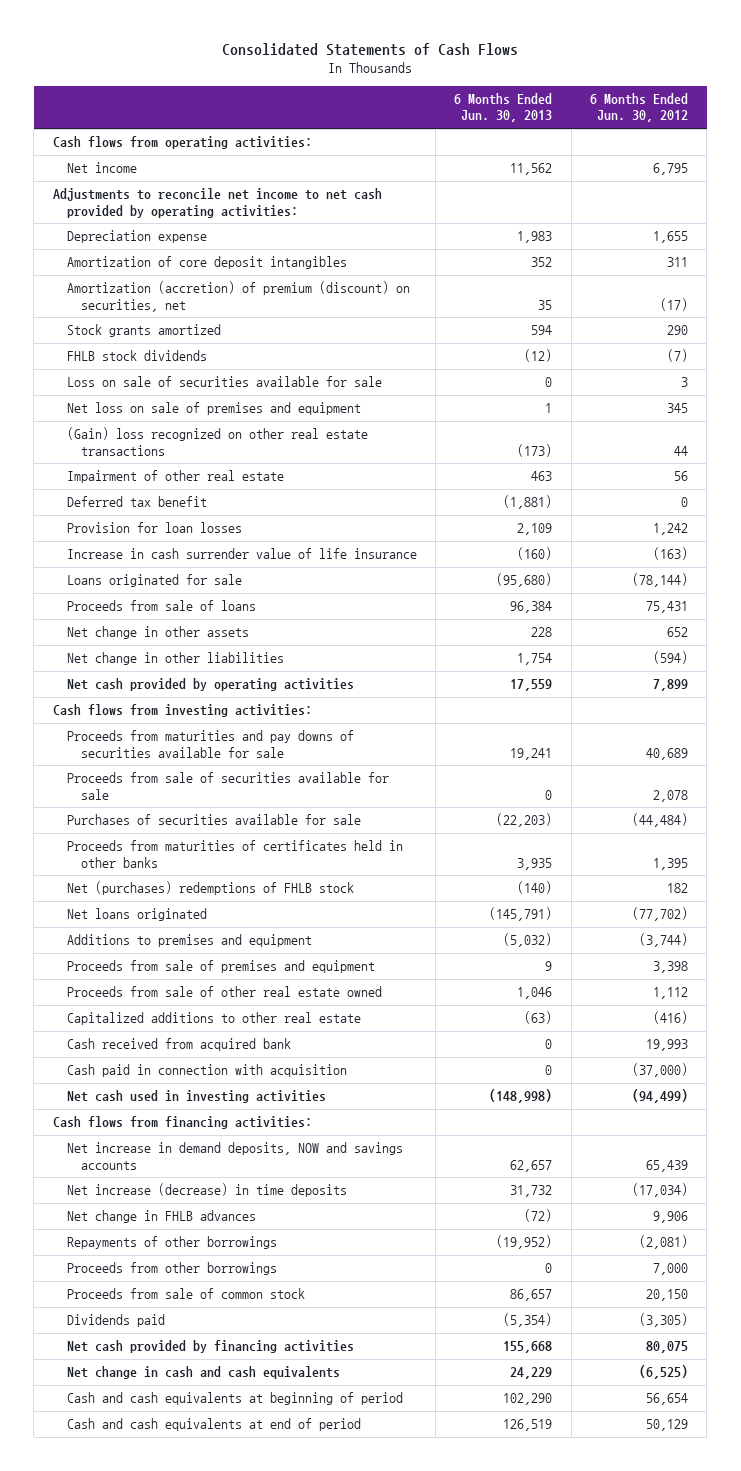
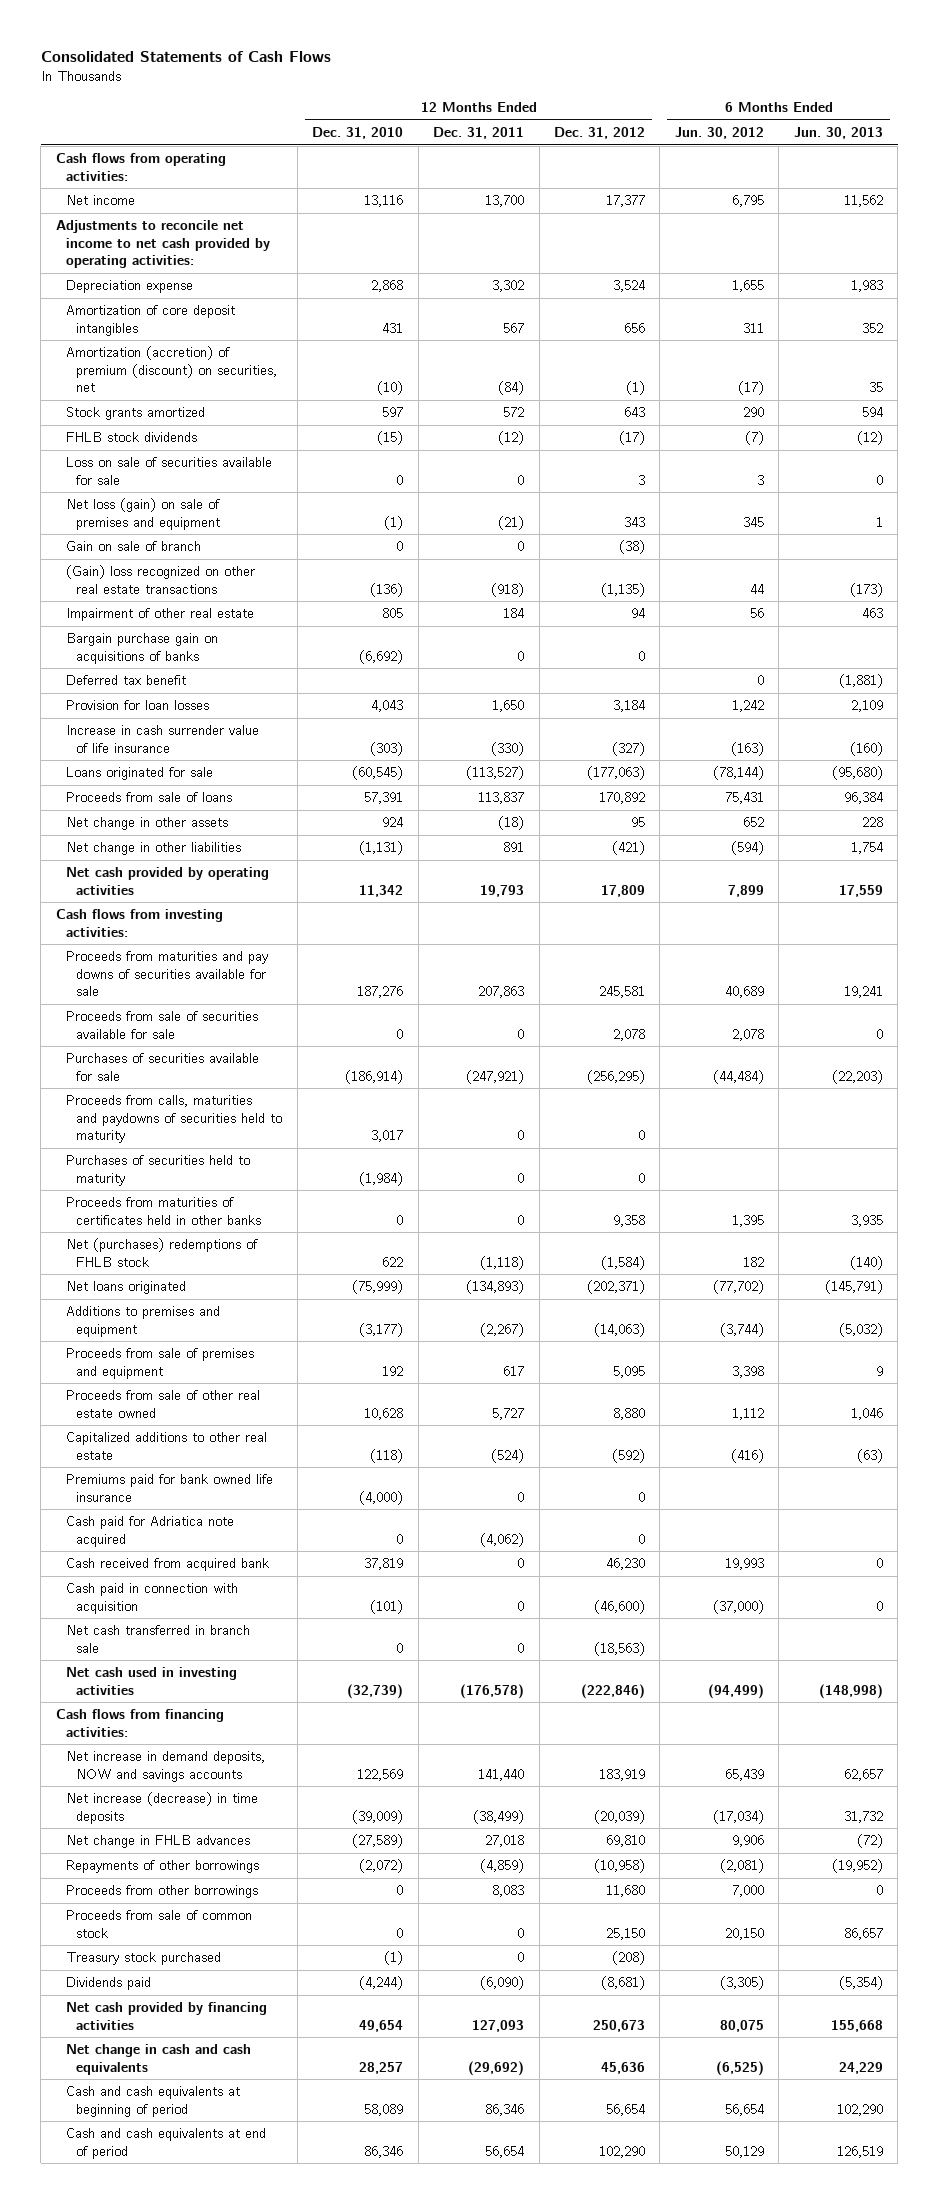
- | 6 Months Ended Jun. 30, 2013 | 6 Months Ended Jun. 30, 2012
+ | 12 Months Ended Dec. 31, 2010 | 12 Months Ended Dec. 31, 2011 | 12 Months Ended Dec. 31, 2012 | 6 Months Ended Jun. 30, 2012 | 6 Months Ended Jun. 30, 2013
- Net loss on sale of premises and equipment | 1 | 345
+ Net loss (gain) on sale of premises and equipment | (1) | (21) | 343 | 345 | 1
+ Gain on sale of branch | 0 | 0 | (38) | |
+ Bargain purchase gain on acquisitions of banks | (6,692) | 0 | 0 | |
+ Proceeds from calls, maturities and paydowns of securities held to maturity | 3,017 | 0 | 0 | |
+ Purchases of securities held to maturity | (1,984) | 0 | 0 | |
+ Premiums paid for bank owned life insurance | (4,000) | 0 | 0 | |
+ Cash paid for Adriatica note acquired | 0 | (4,062) | 0 | |
+ Net cash transferred in branch sale | 0 | 0 | (18,563) | |
+ Treasury stock purchased | (1) | 0 | (208) | |

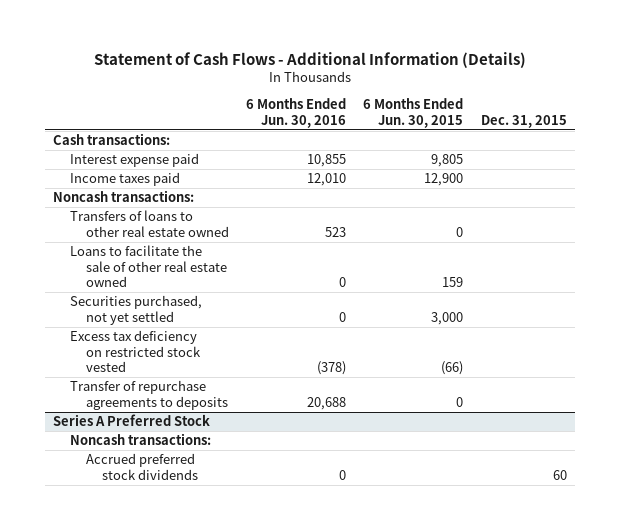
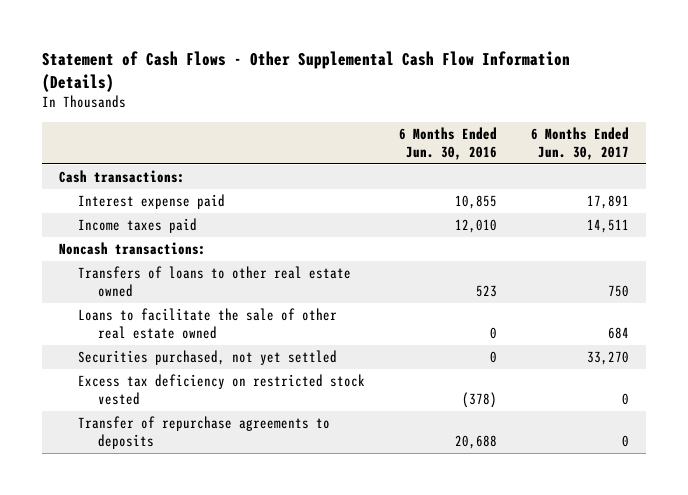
- Statement of Cash Flows - Additional Information (Details)
+ Statement of Cash Flows - Other Supplemental Cash Flow Information (Details)
- | 6 Months Ended Jun. 30, 2016 | 6 Months Ended Jun. 30, 2015 | Dec. 31, 2015
+ | 6 Months Ended Jun. 30, 2016 | 6 Months Ended Jun. 30, 2017
- Series A Preferred Stock
- Noncash transactions:
- Accrued preferred stock dividends | 0 | | 60

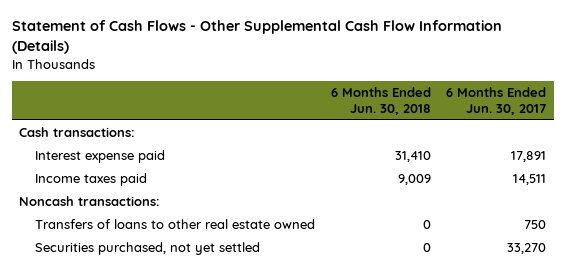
- | 6 Months Ended Jun. 30, 2016 | 6 Months Ended Jun. 30, 2017
+ | 6 Months Ended Jun. 30, 2018 | 6 Months Ended Jun. 30, 2017
- Loans to facilitate the sale of other real estate owned | 0 | 684
- Excess tax deficiency on restricted stock vested | (378) | 0
- Transfer of repurchase agreements to deposits | 20,688 | 0

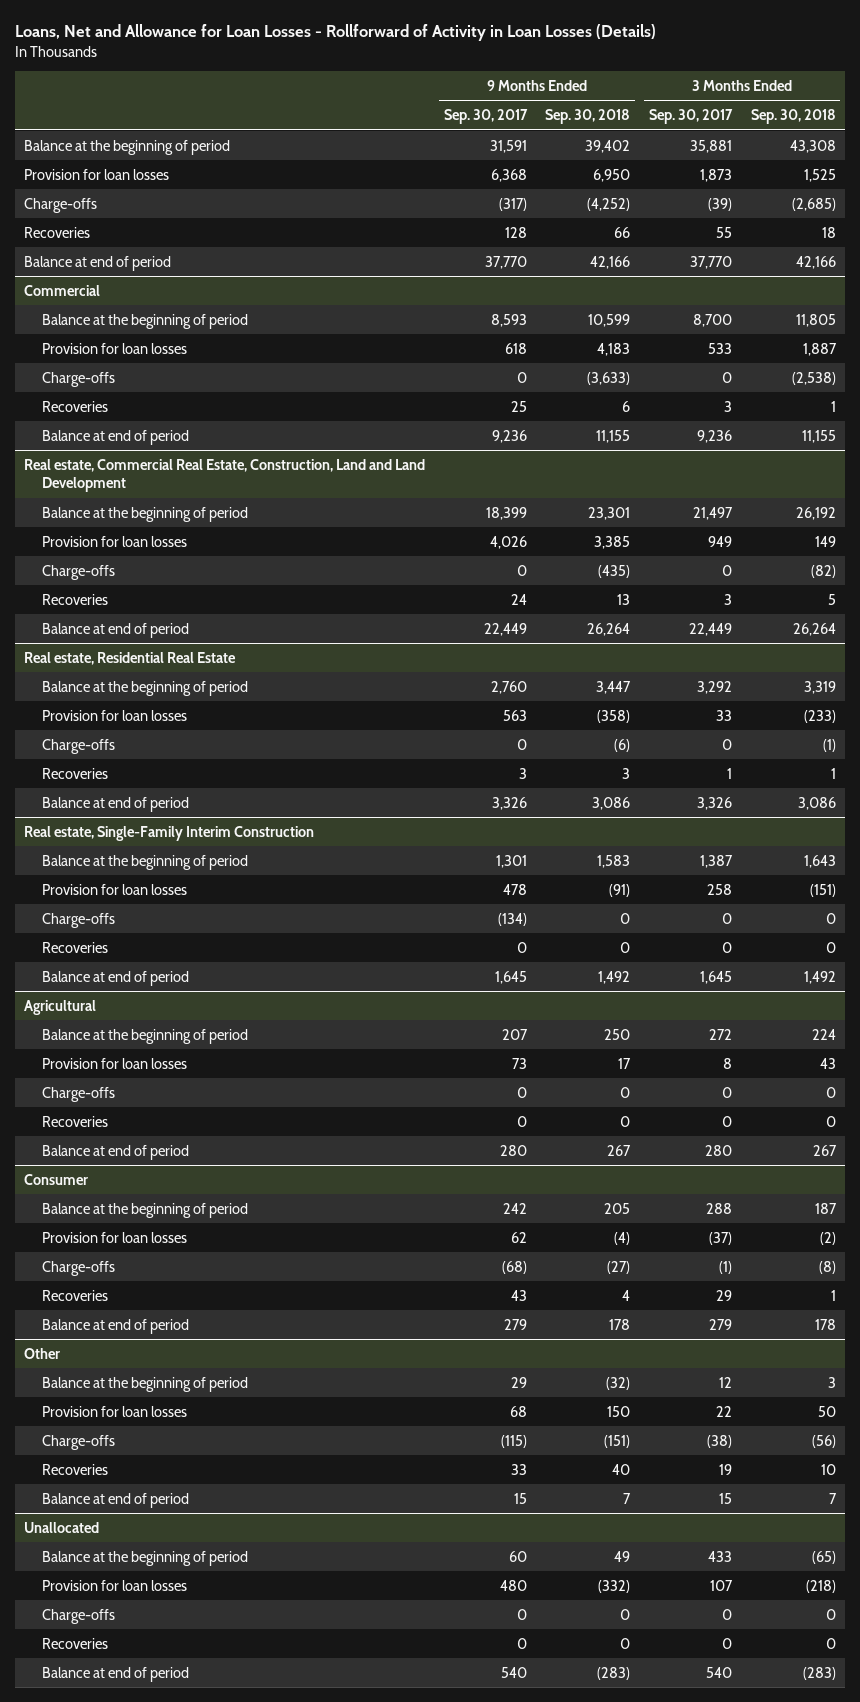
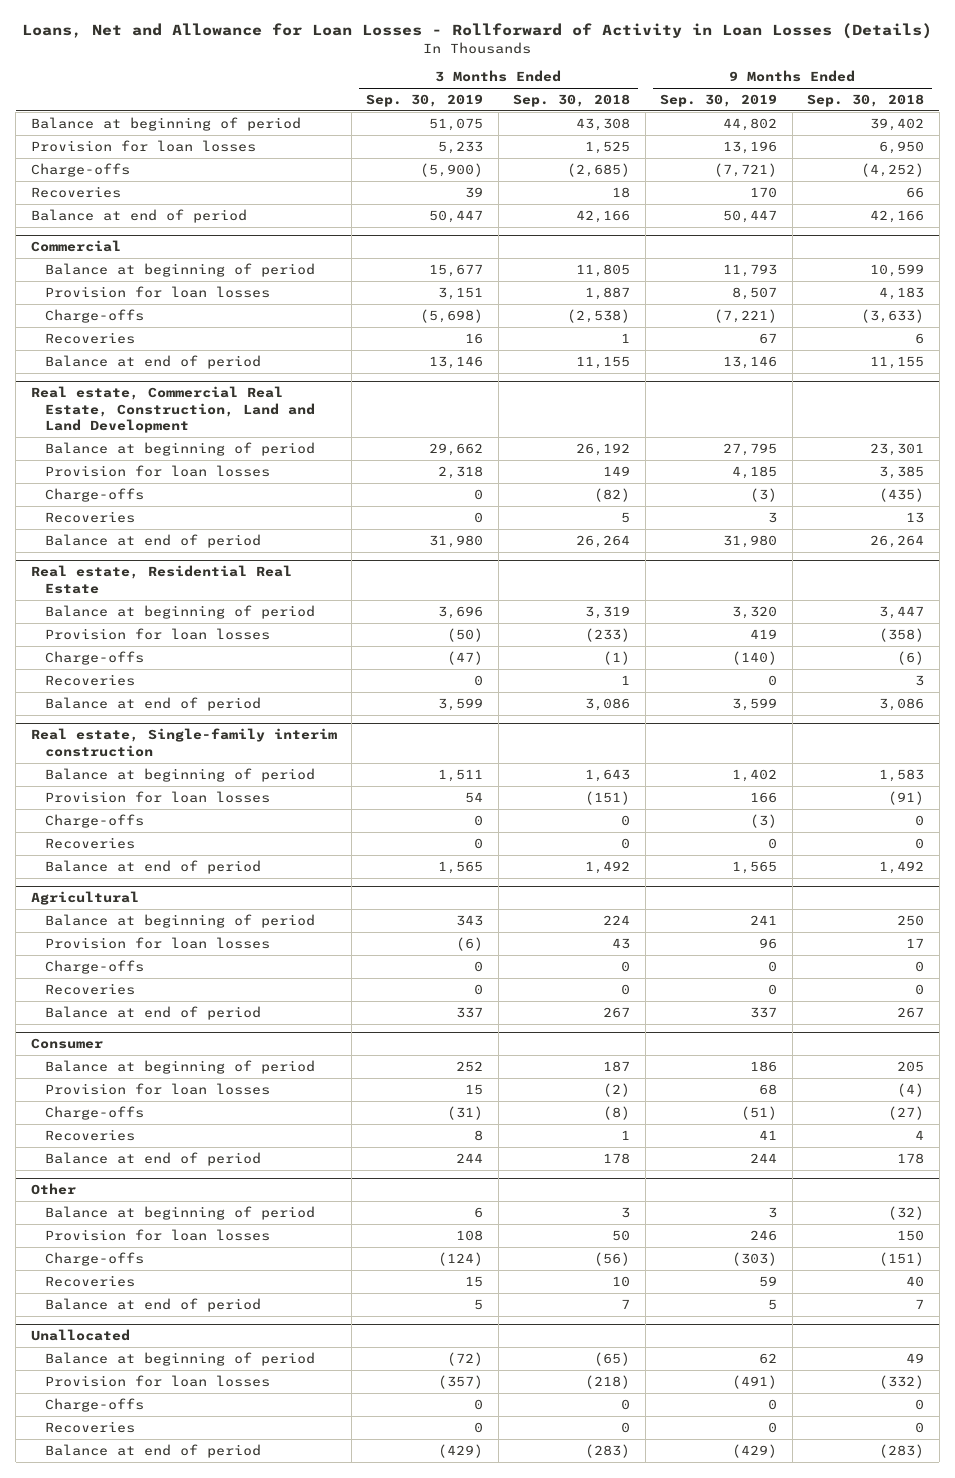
- | 9 Months Ended Sep. 30, 2017 | 9 Months Ended Sep. 30, 2018 | 3 Months Ended Sep. 30, 2017 | 3 Months Ended Sep. 30, 2018
+ | 3 Months Ended Sep. 30, 2019 | 3 Months Ended Sep. 30, 2018 | 9 Months Ended Sep. 30, 2019 | 9 Months Ended Sep. 30, 2018
- Balance at the beginning of period | 31,591 | 39,402 | 35,881 | 43,308
+ Balance at beginning of period | 51,075 | 43,308 | 44,802 | 39,402
@ Commercial
- Balance at the beginning of period | 8,593 | 10,599 | 8,700 | 11,805
+ Balance at beginning of period | 15,677 | 11,805 | 11,793 | 10,599
@ Real estate, Commercial Real Estate, Construction, Land and Land Development
- Balance at the beginning of period | 18,399 | 23,301 | 21,497 | 26,192
+ Balance at beginning of period | 29,662 | 26,192 | 27,795 | 23,301
@ Real estate, Residential Real Estate
- Balance at the beginning of period | 2,760 | 3,447 | 3,292 | 3,319
+ Balance at beginning of period | 3,696 | 3,319 | 3,320 | 3,447
- Real estate, Single-Family Interim Construction
- Balance at the beginning of period | 1,301 | 1,583 | 1,387 | 1,643
+ Real estate, Single-family interim construction
+ Balance at beginning of period | 1,511 | 1,643 | 1,402 | 1,583
@ Agricultural
- Balance at the beginning of period | 207 | 250 | 272 | 224
+ Balance at beginning of period | 343 | 224 | 241 | 250
@ Consumer
- Balance at the beginning of period | 242 | 205 | 288 | 187
+ Balance at beginning of period | 252 | 187 | 186 | 205
@ Other
- Balance at the beginning of period | 29 | (32) | 12 | 3
+ Balance at beginning of period | 6 | 3 | 3 | (32)
@ Unallocated
- Balance at the beginning of period | 60 | 49 | 433 | (65)
+ Balance at beginning of period | (72) | (65) | 62 | 49

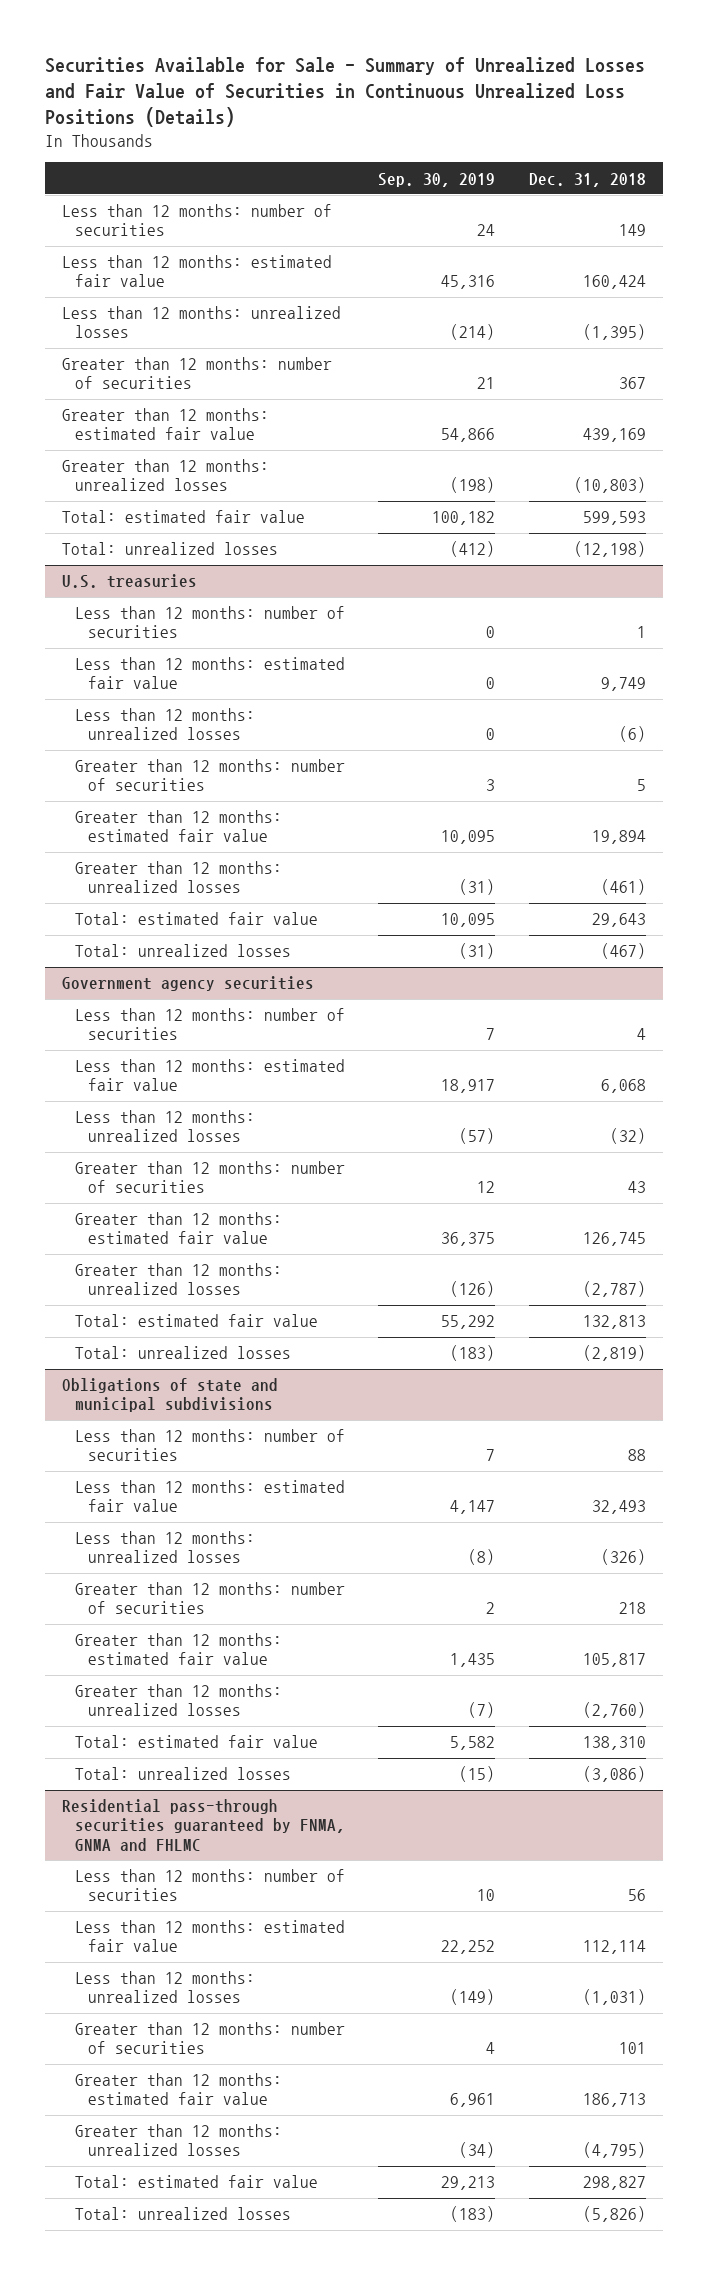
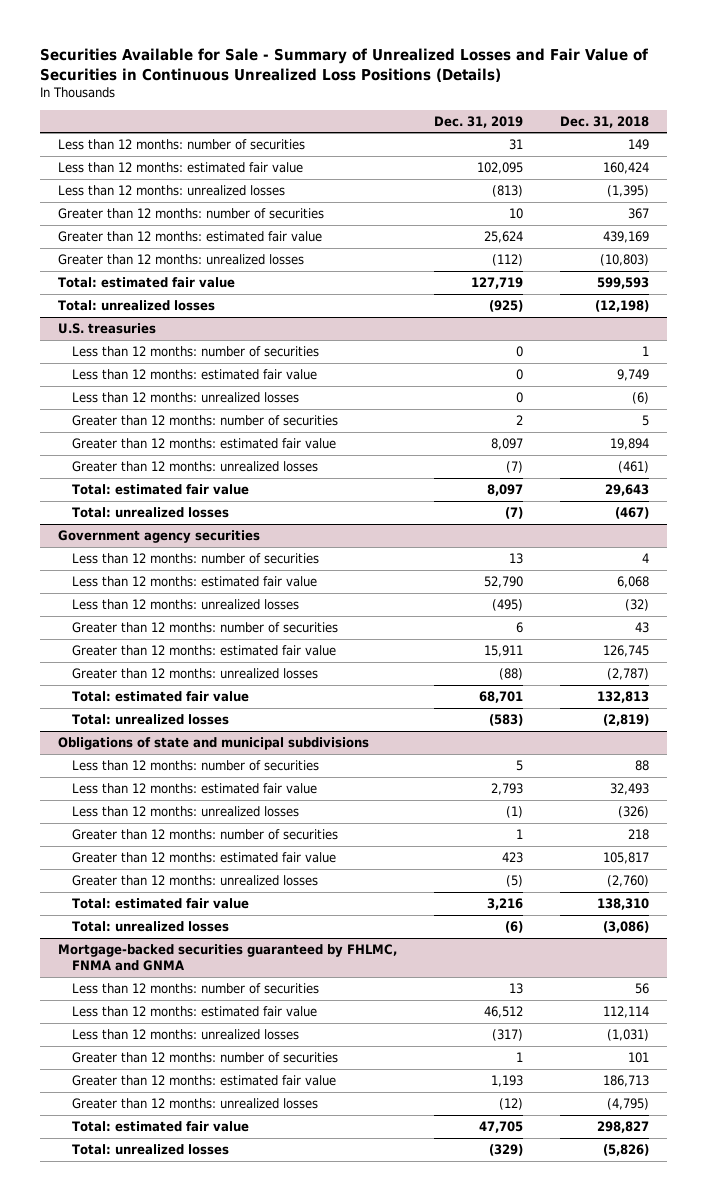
- | Sep. 30, 2019 | Dec. 31, 2018
+ | Dec. 31, 2019 | Dec. 31, 2018
- Residential pass-through securities guaranteed by FNMA, GNMA and FHLMC
+ Mortgage-backed securities guaranteed by FHLMC, FNMA and GNMA

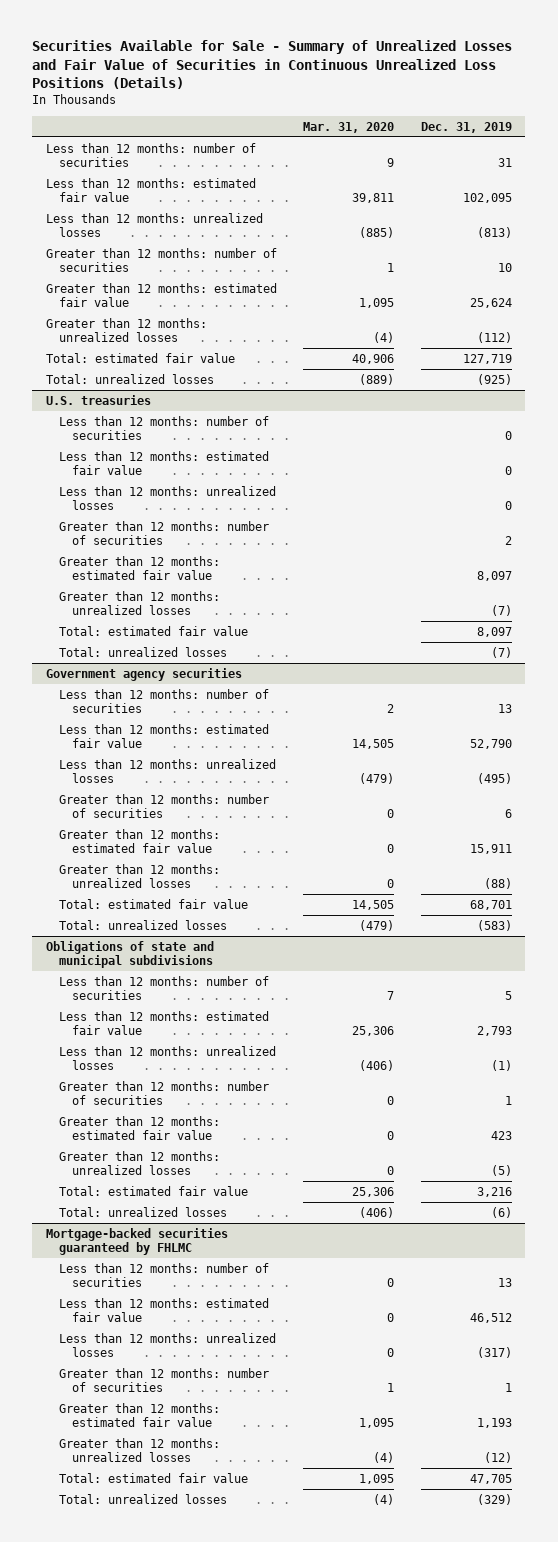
- | Dec. 31, 2019 | Dec. 31, 2018
+ | Mar. 31, 2020 | Dec. 31, 2019
- Mortgage-backed securities guaranteed by FHLMC, FNMA and GNMA
+ Mortgage-backed securities guaranteed by FHLMC

